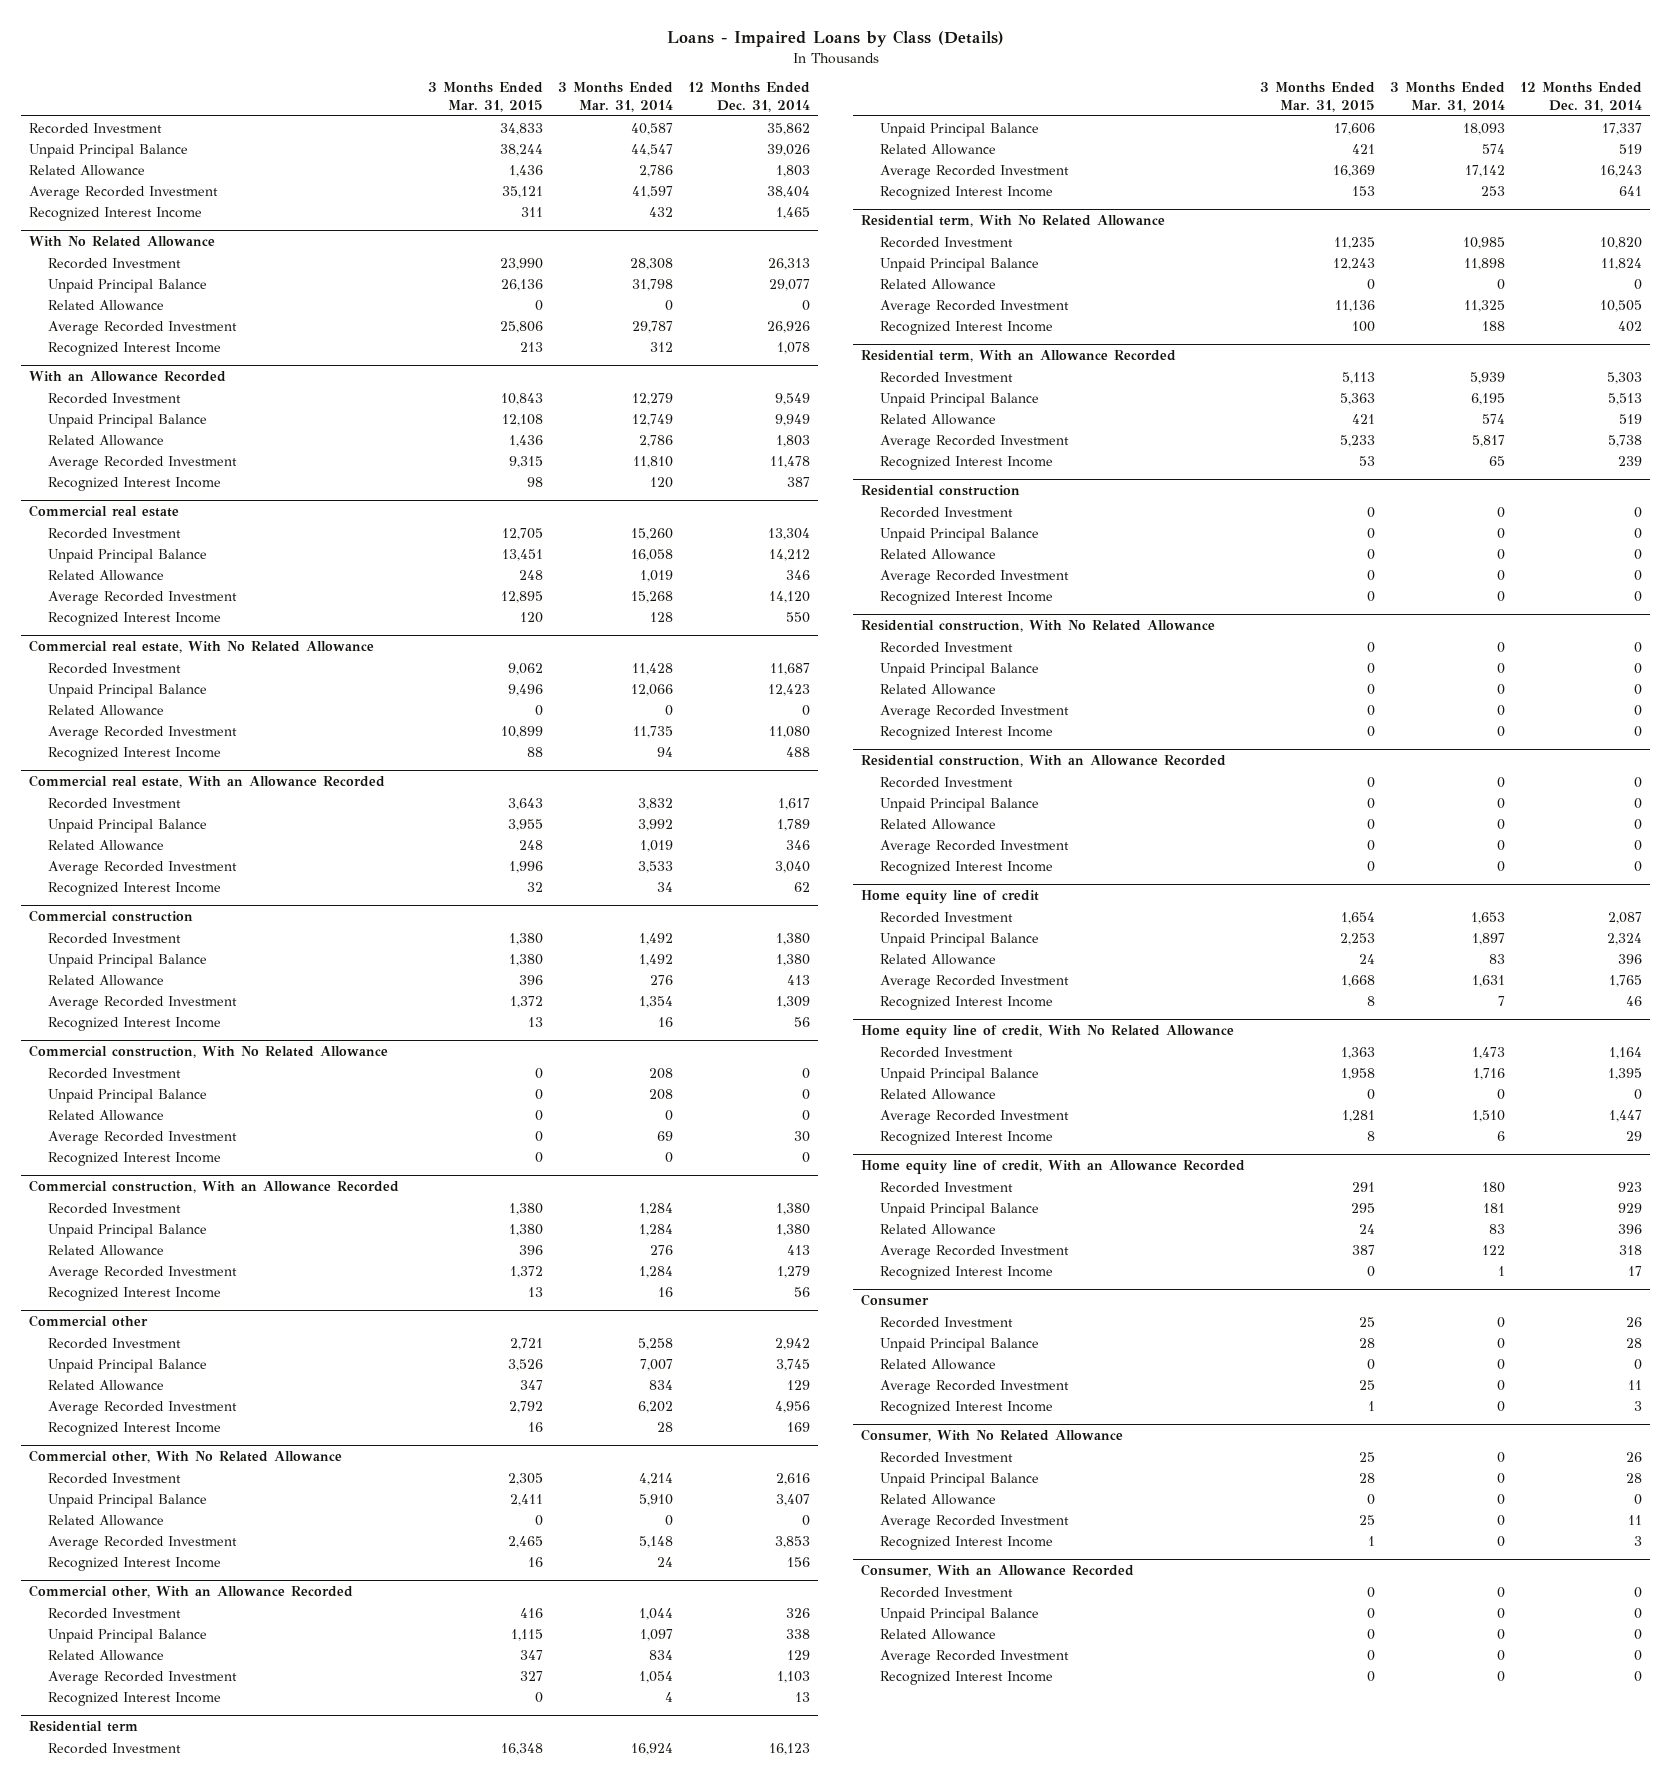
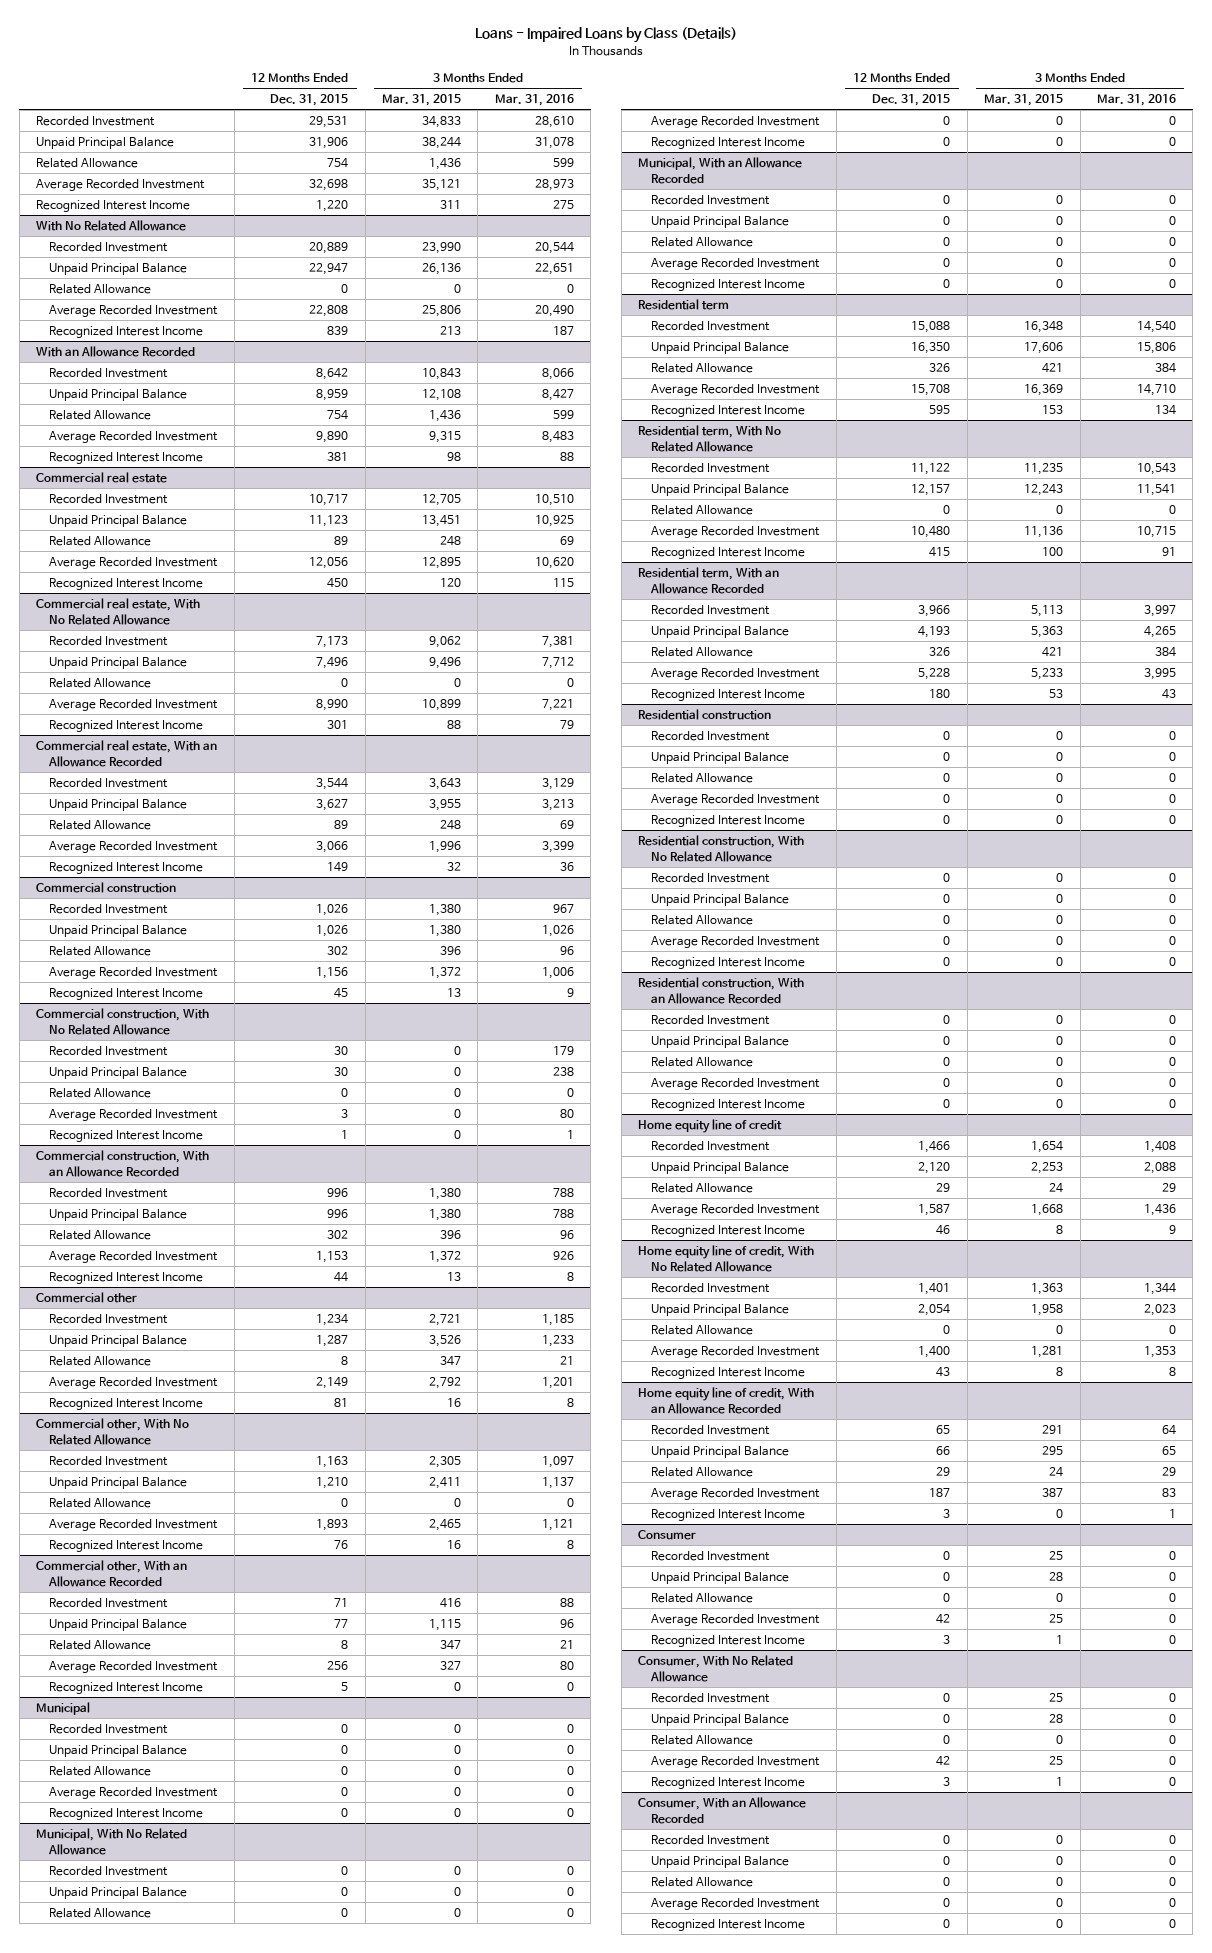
- | 3 Months Ended Mar. 31, 2015 | 3 Months Ended Mar. 31, 2014 | 12 Months Ended Dec. 31, 2014
+ | 12 Months Ended Dec. 31, 2015 | 3 Months Ended Mar. 31, 2015 | 3 Months Ended Mar. 31, 2016
+ Municipal
+ Recorded Investment | 0 | 0 | 0
+ Unpaid Principal Balance | 0 | 0 | 0
+ Related Allowance | 0 | 0 | 0
+ Average Recorded Investment | 0 | 0 | 0
+ Recognized Interest Income | 0 | 0 | 0
+ Municipal, With No Related Allowance
+ Recorded Investment | 0 | 0 | 0
+ Unpaid Principal Balance | 0 | 0 | 0
+ Related Allowance | 0 | 0 | 0
+ Average Recorded Investment | 0 | 0 | 0
+ Recognized Interest Income | 0 | 0 | 0
+ Municipal, With an Allowance Recorded
+ Recorded Investment | 0 | 0 | 0
+ Unpaid Principal Balance | 0 | 0 | 0
+ Related Allowance | 0 | 0 | 0
+ Average Recorded Investment | 0 | 0 | 0
+ Recognized Interest Income | 0 | 0 | 0

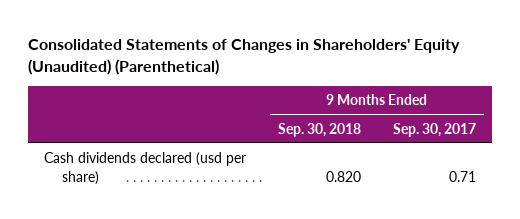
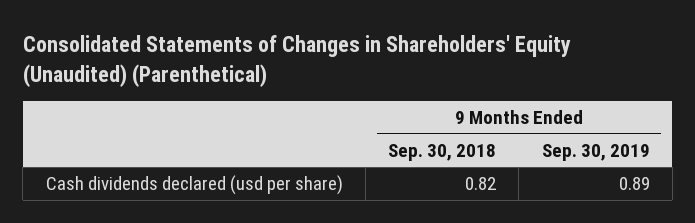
- | 9 Months Ended Sep. 30, 2018 | 9 Months Ended Sep. 30, 2017
+ | 9 Months Ended Sep. 30, 2018 | 9 Months Ended Sep. 30, 2019
- Cash dividends declared (usd per share) | 0.820 | 0.71
+ Cash dividends declared (usd per share) | 0.82 | 0.89

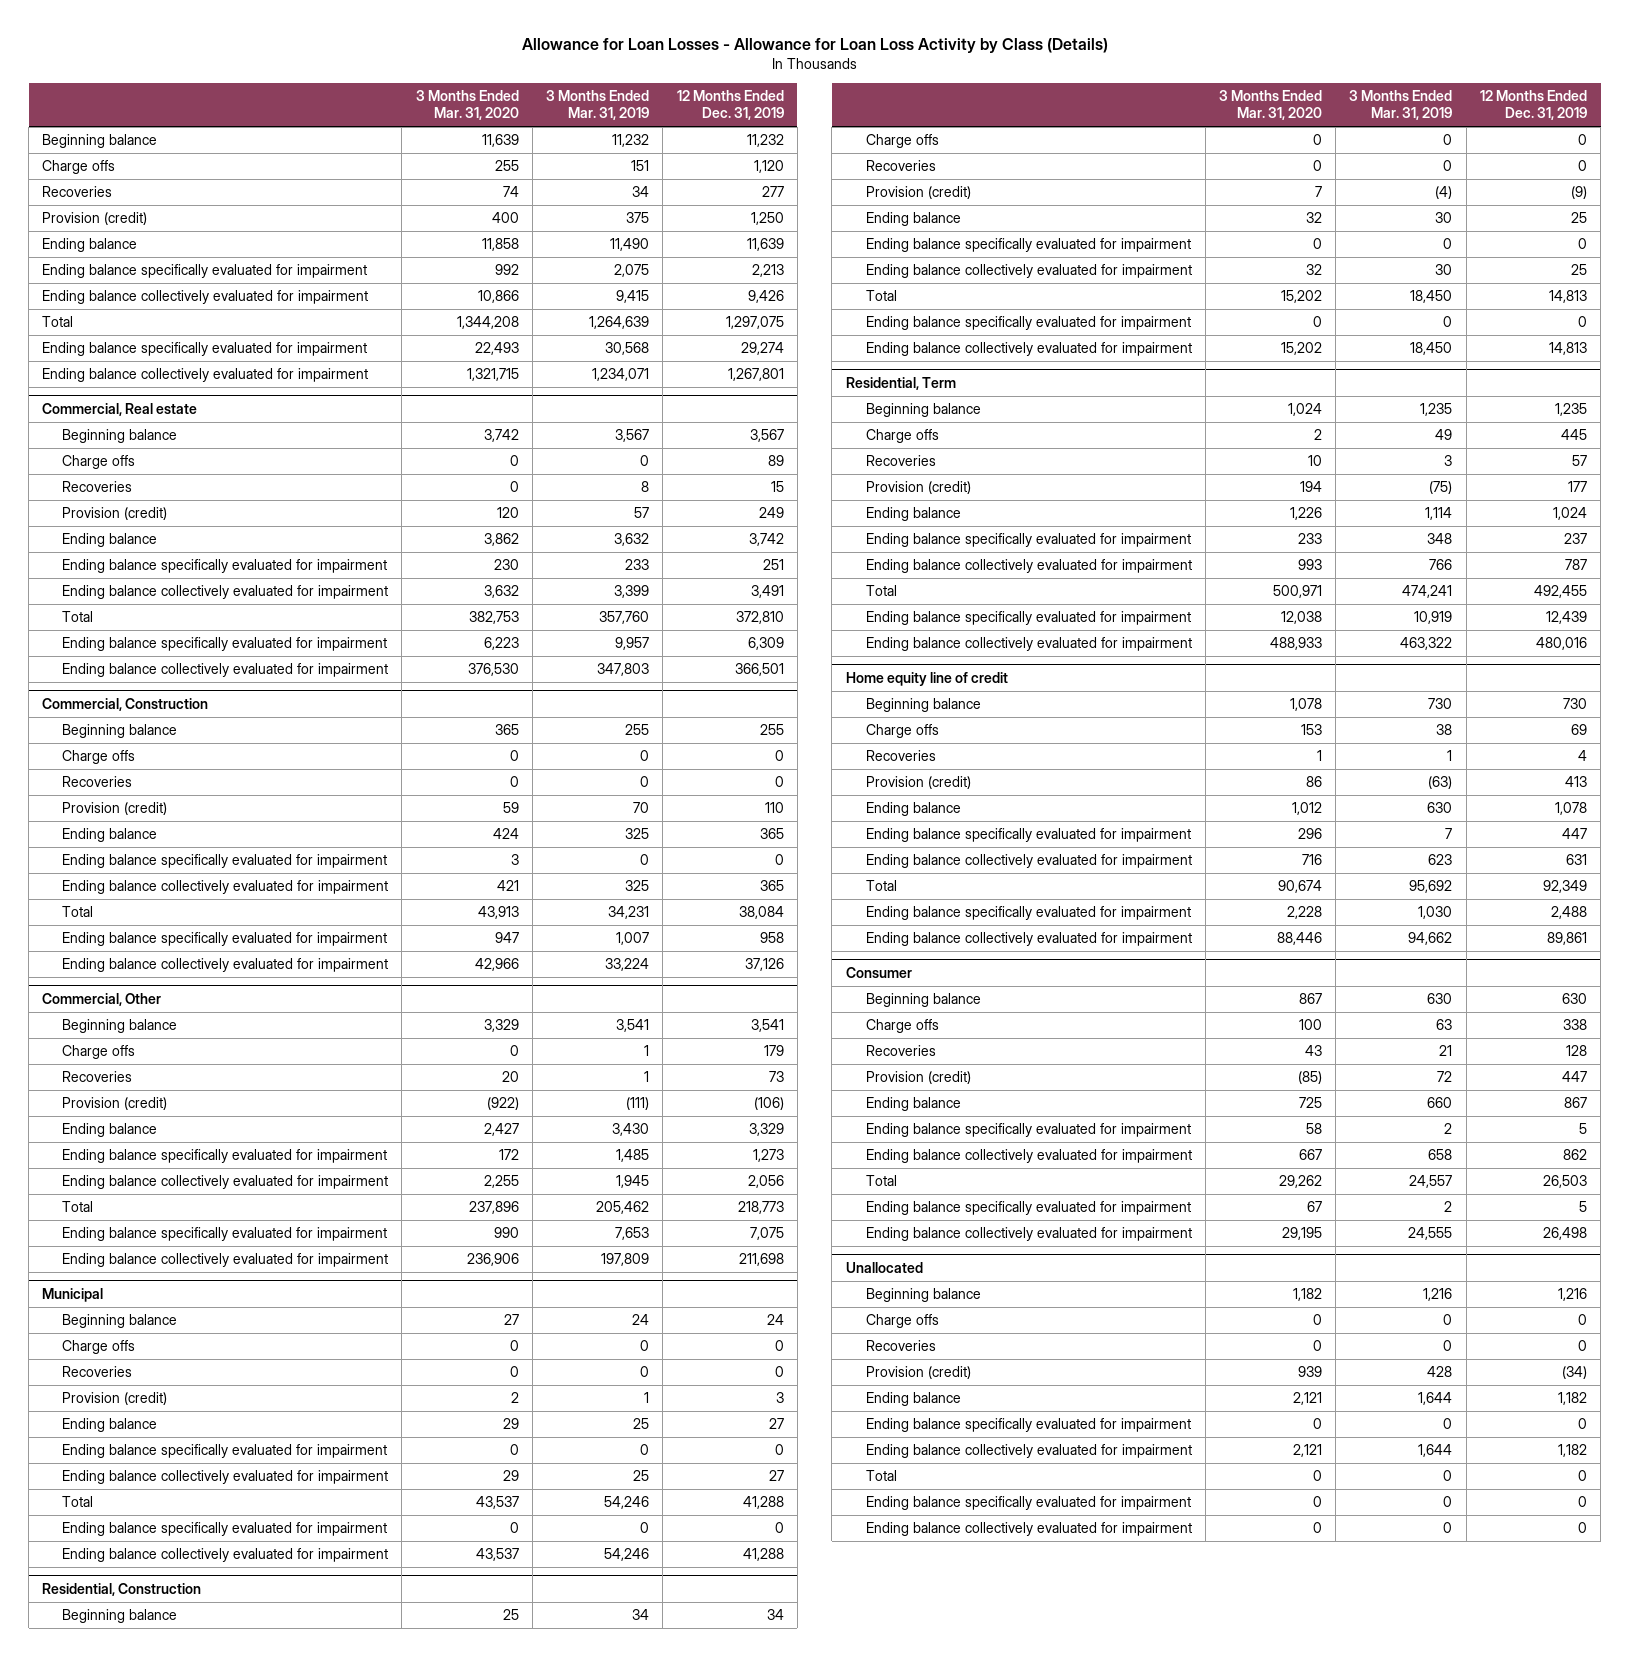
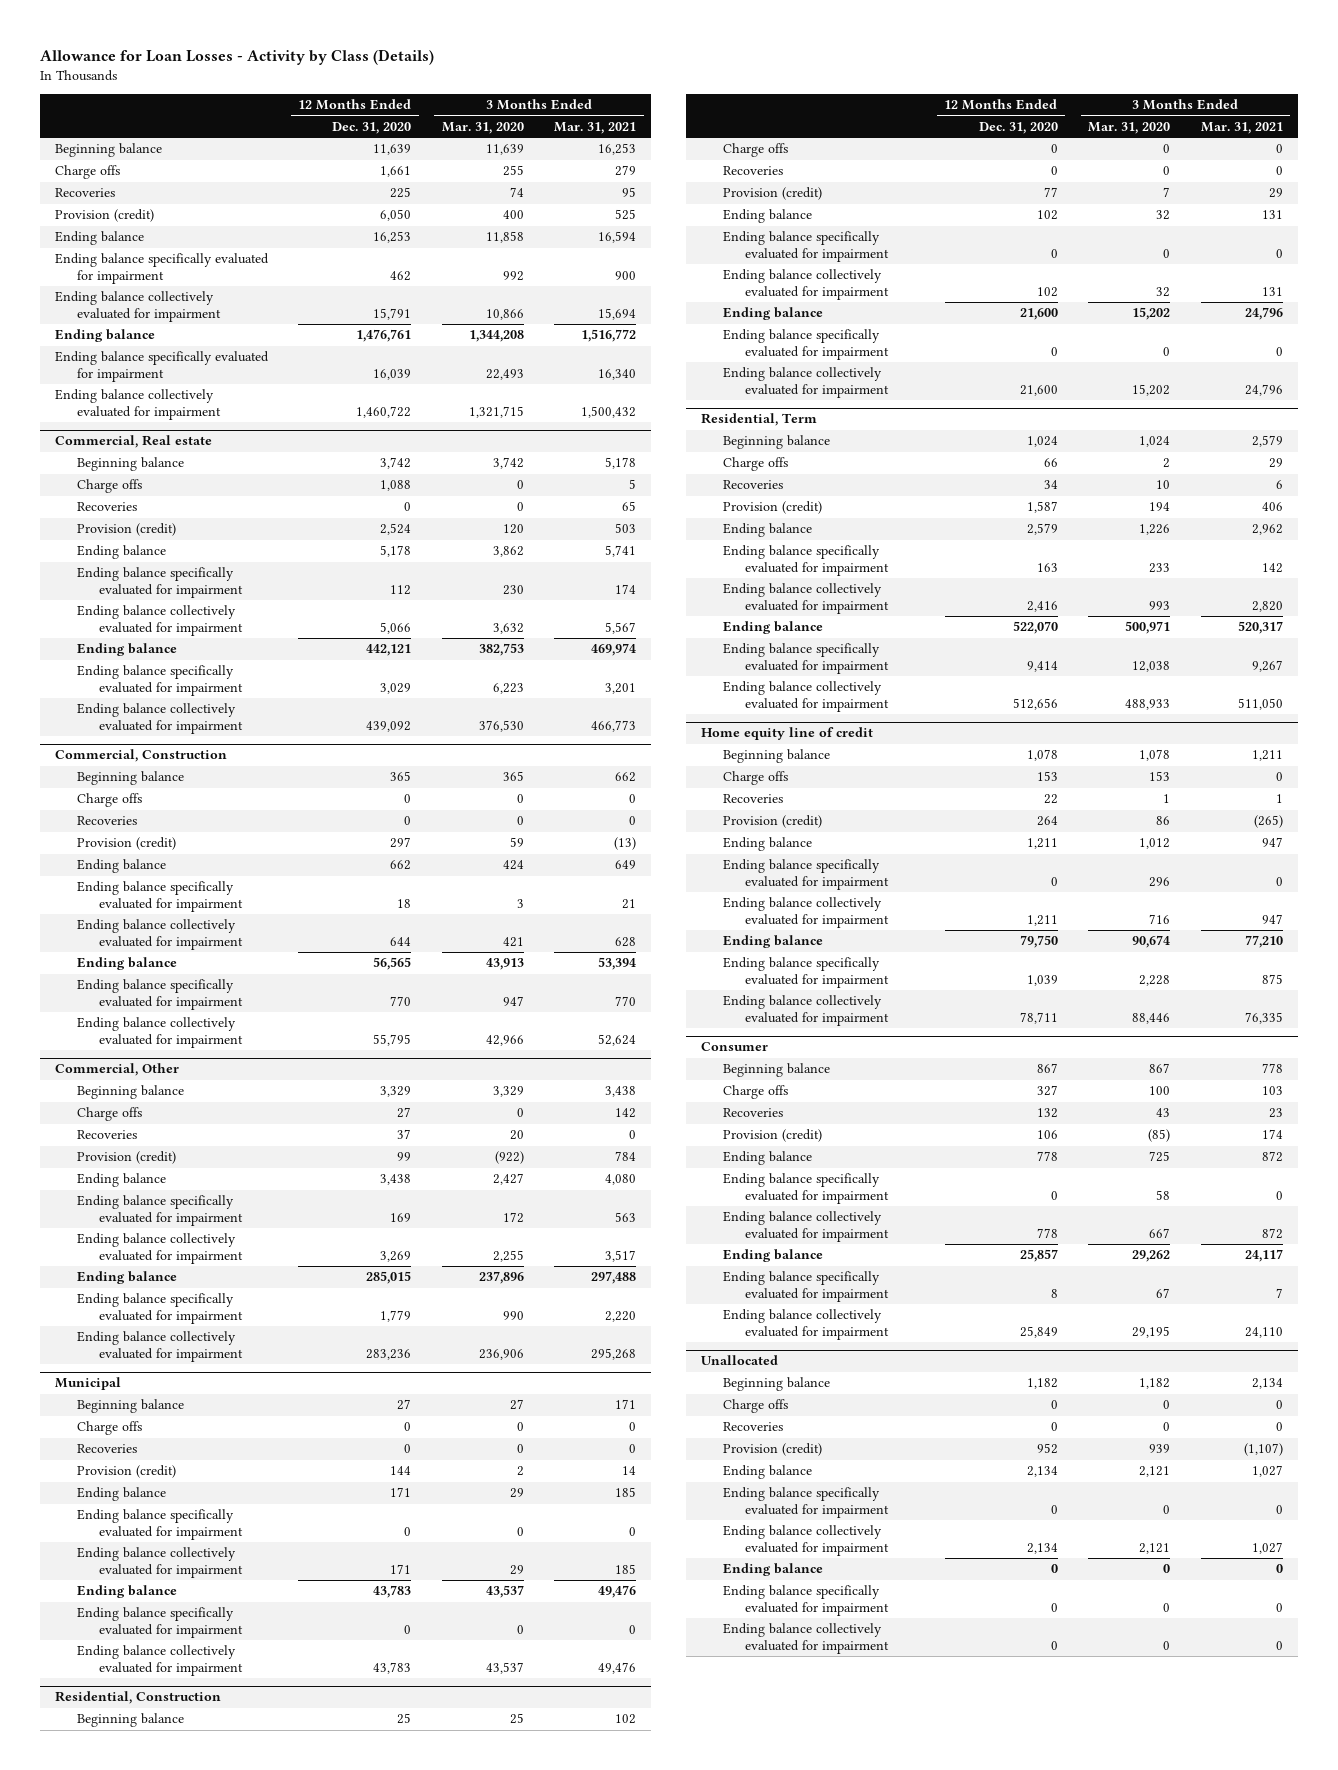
- Allowance for Loan Losses - Allowance for Loan Loss Activity by Class (Details)
+ Allowance for Loan Losses - Activity by Class (Details)
- | 3 Months Ended Mar. 31, 2020 | 3 Months Ended Mar. 31, 2019 | 12 Months Ended Dec. 31, 2019
+ | 12 Months Ended Dec. 31, 2020 | 3 Months Ended Mar. 31, 2020 | 3 Months Ended Mar. 31, 2021
- Total | 1,344,208 | 1,264,639 | 1,297,075
+ Ending balance | 1,476,761 | 1,344,208 | 1,516,772
@ Commercial, Real estate
- Total | 382,753 | 357,760 | 372,810
+ Ending balance | 442,121 | 382,753 | 469,974
@ Commercial, Construction
- Total | 43,913 | 34,231 | 38,084
+ Ending balance | 56,565 | 43,913 | 53,394
@ Commercial, Other
- Total | 237,896 | 205,462 | 218,773
+ Ending balance | 285,015 | 237,896 | 297,488
@ Municipal
- Total | 43,537 | 54,246 | 41,288
+ Ending balance | 43,783 | 43,537 | 49,476
@ Residential, Construction
- Total | 15,202 | 18,450 | 14,813
+ Ending balance | 21,600 | 15,202 | 24,796
@ Residential, Term
- Total | 500,971 | 474,241 | 492,455
+ Ending balance | 522,070 | 500,971 | 520,317
@ Home equity line of credit
- Total | 90,674 | 95,692 | 92,349
+ Ending balance | 79,750 | 90,674 | 77,210
@ Consumer
- Total | 29,262 | 24,557 | 26,503
+ Ending balance | 25,857 | 29,262 | 24,117
@ Unallocated
- Total | 0 | 0 | 0
+ Ending balance | 0 | 0 | 0

